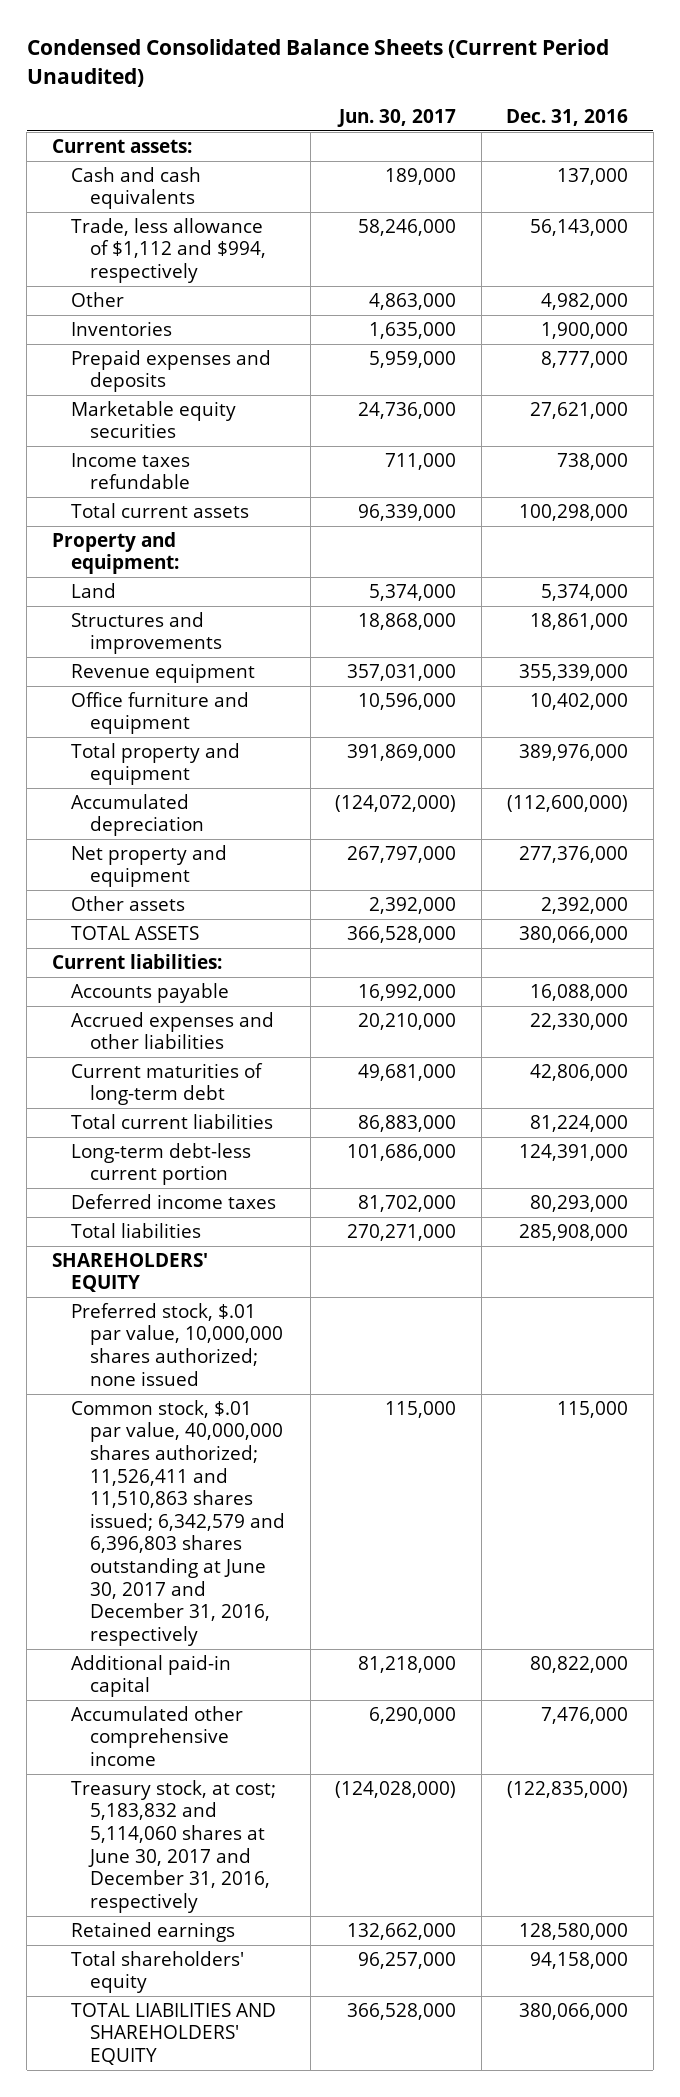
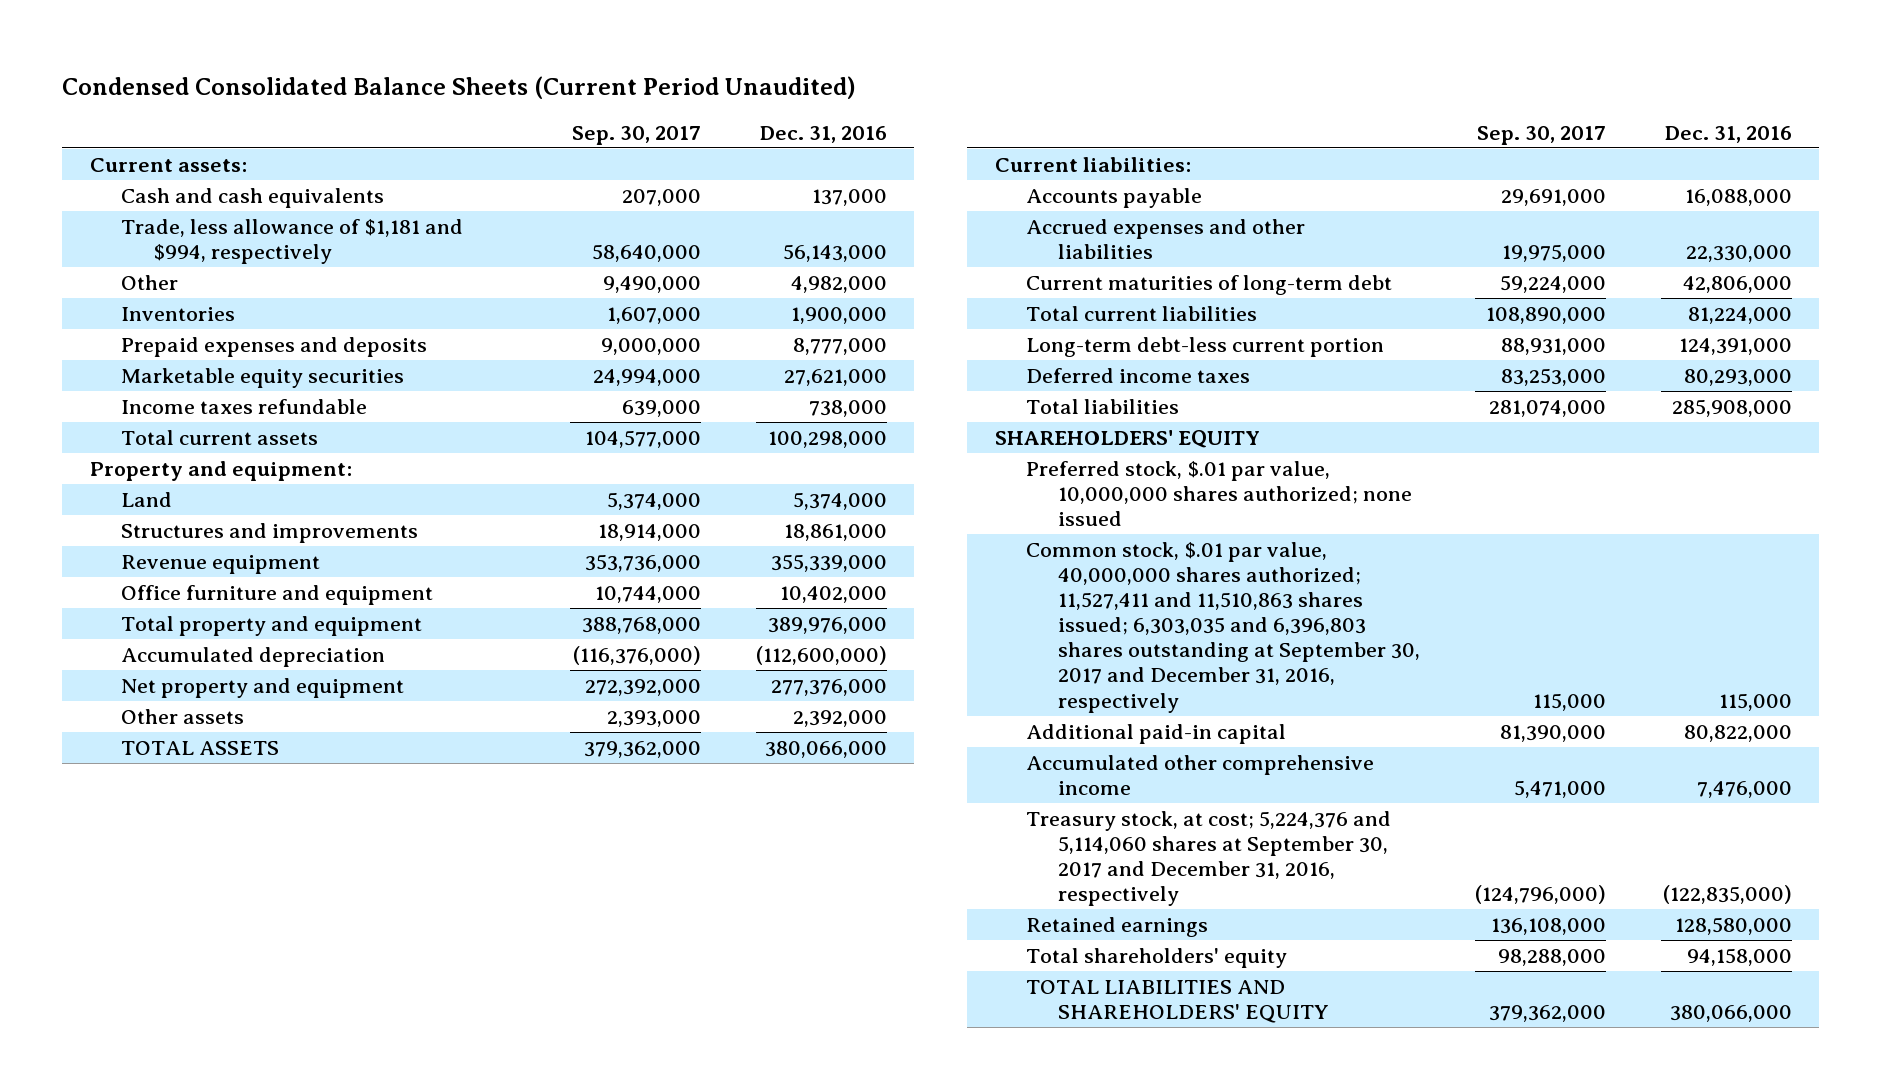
- | Jun. 30, 2017 | Dec. 31, 2016
+ | Sep. 30, 2017 | Dec. 31, 2016
- Trade, less allowance of $1,112 and $994, respectively | 58,246,000 | 56,143,000
+ Trade, less allowance of $1,181 and $994, respectively | 58,640,000 | 56,143,000
- Common stock, $.01 par value, 40,000,000 shares authorized; 11,526,411 and 11,510,863 shares issued; 6,342,579 and 6,396,803 shares outstanding at June 30, 2017 and December 31, 2016, respectively | 115,000 | 115,000
+ Common stock, $.01 par value, 40,000,000 shares authorized; 11,527,411 and 11,510,863 shares issued; 6,303,035 and 6,396,803 shares outstanding at September 30, 2017 and December 31, 2016, respectively | 115,000 | 115,000
- Treasury stock, at cost; 5,183,832 and 5,114,060 shares at June 30, 2017 and December 31, 2016, respectively | (124,028,000) | (122,835,000)
+ Treasury stock, at cost; 5,224,376 and 5,114,060 shares at September 30, 2017 and December 31, 2016, respectively | (124,796,000) | (122,835,000)

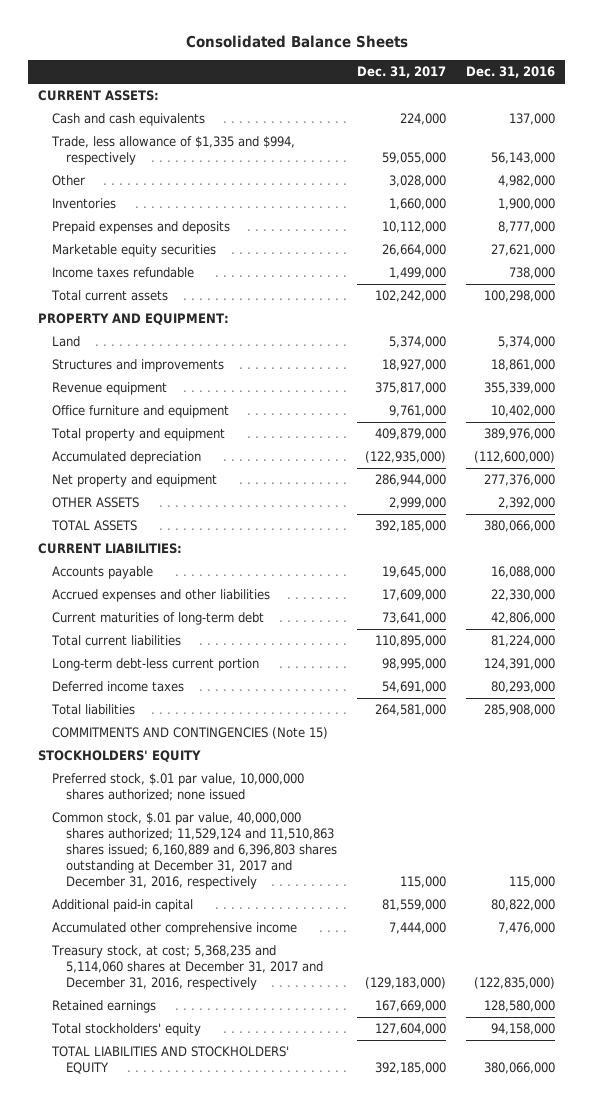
- Condensed Consolidated Balance Sheets (Current Period Unaudited)
+ Consolidated Balance Sheets
- | Sep. 30, 2017 | Dec. 31, 2016
+ | Dec. 31, 2017 | Dec. 31, 2016
- Current assets:
+ CURRENT ASSETS:
- Trade, less allowance of $1,181 and $994, respectively | 58,640,000 | 56,143,000
+ Trade, less allowance of $1,335 and $994, respectively | 59,055,000 | 56,143,000
- Property and equipment:
+ PROPERTY AND EQUIPMENT:
- Other assets | 2,393,000 | 2,392,000
+ OTHER ASSETS | 2,999,000 | 2,392,000
- Current liabilities:
+ CURRENT LIABILITIES:
- SHAREHOLDERS' EQUITY
+ COMMITMENTS AND CONTINGENCIES (Note 15)
+ STOCKHOLDERS' EQUITY
- Common stock, $.01 par value, 40,000,000 shares authorized; 11,527,411 and 11,510,863 shares issued; 6,303,035 and 6,396,803 shares outstanding at September 30, 2017 and December 31, 2016, respectively | 115,000 | 115,000
+ Common stock, $.01 par value, 40,000,000 shares authorized; 11,529,124 and 11,510,863 shares issued; 6,160,889 and 6,396,803 shares outstanding at December 31, 2017 and December 31, 2016, respectively | 115,000 | 115,000
- Treasury stock, at cost; 5,224,376 and 5,114,060 shares at September 30, 2017 and December 31, 2016, respectively | (124,796,000) | (122,835,000)
+ Treasury stock, at cost; 5,368,235 and 5,114,060 shares at December 31, 2017 and December 31, 2016, respectively | (129,183,000) | (122,835,000)
- Total shareholders' equity | 98,288,000 | 94,158,000
- TOTAL LIABILITIES AND SHAREHOLDERS' EQUITY | 379,362,000 | 380,066,000
+ Total stockholders' equity | 127,604,000 | 94,158,000
+ TOTAL LIABILITIES AND STOCKHOLDERS' EQUITY | 392,185,000 | 380,066,000

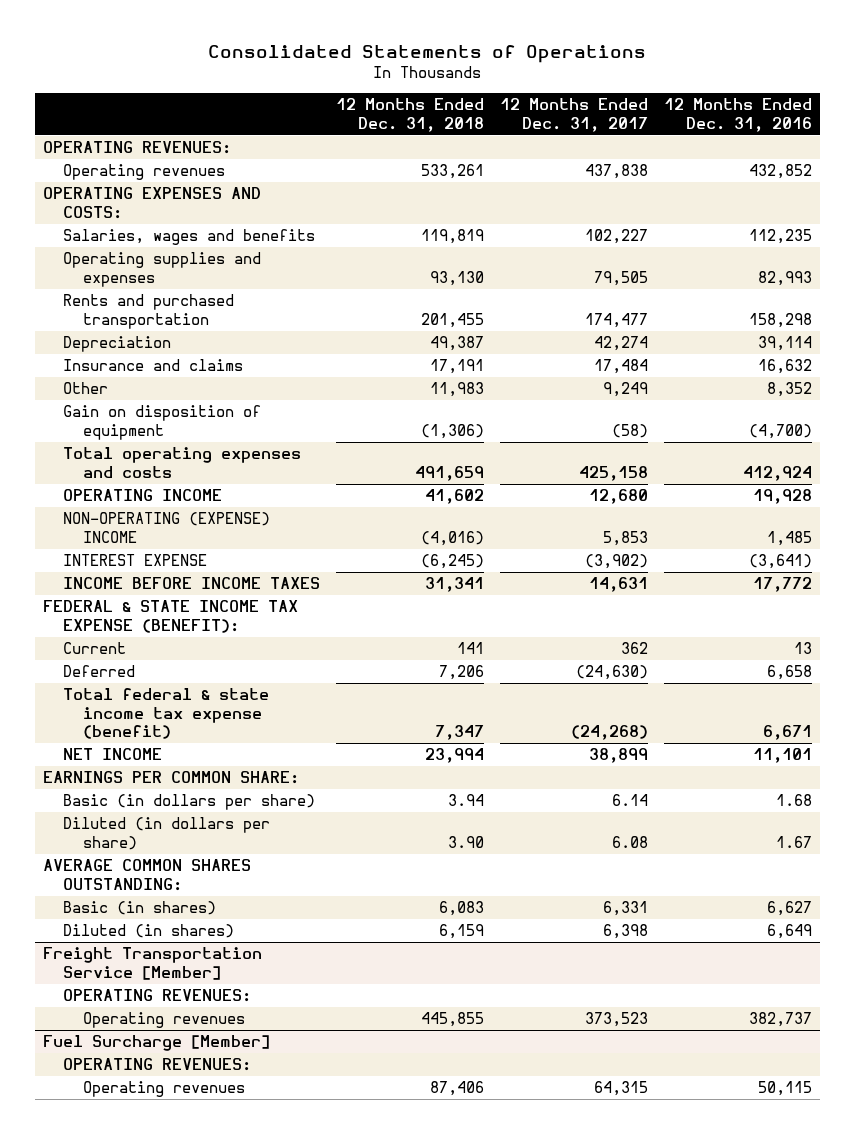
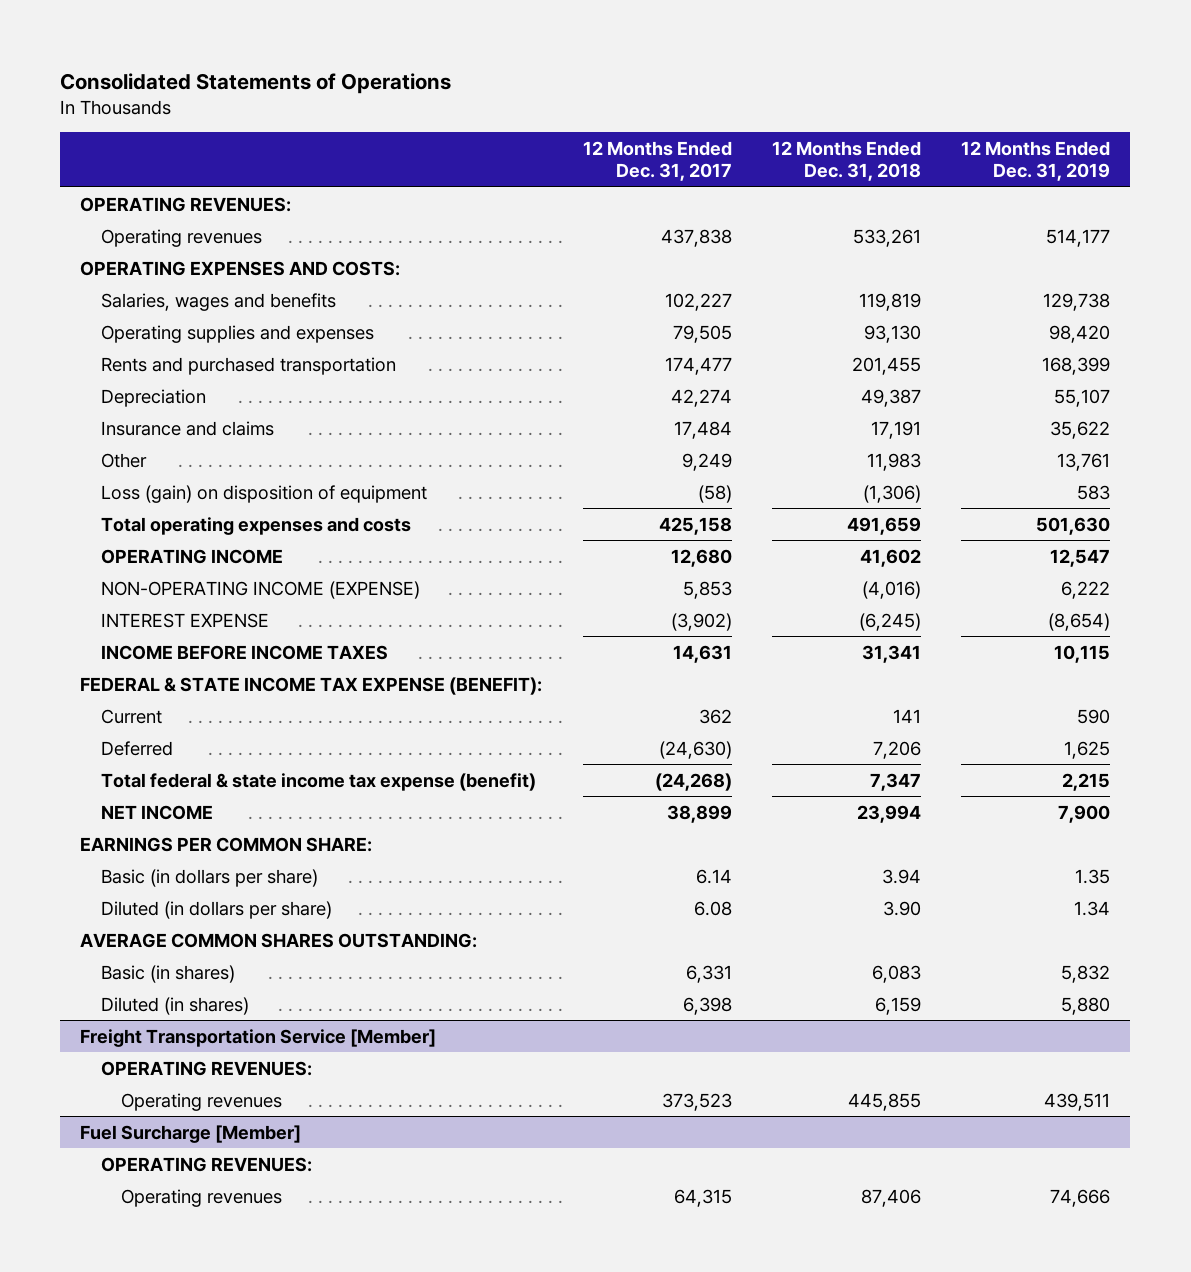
- | 12 Months Ended Dec. 31, 2018 | 12 Months Ended Dec. 31, 2017 | 12 Months Ended Dec. 31, 2016
+ | 12 Months Ended Dec. 31, 2017 | 12 Months Ended Dec. 31, 2018 | 12 Months Ended Dec. 31, 2019
- Gain on disposition of equipment | (1,306) | (58) | (4,700)
+ Loss (gain) on disposition of equipment | (58) | (1,306) | 583
- NON-OPERATING (EXPENSE) INCOME | (4,016) | 5,853 | 1,485
+ NON-OPERATING INCOME (EXPENSE) | 5,853 | (4,016) | 6,222

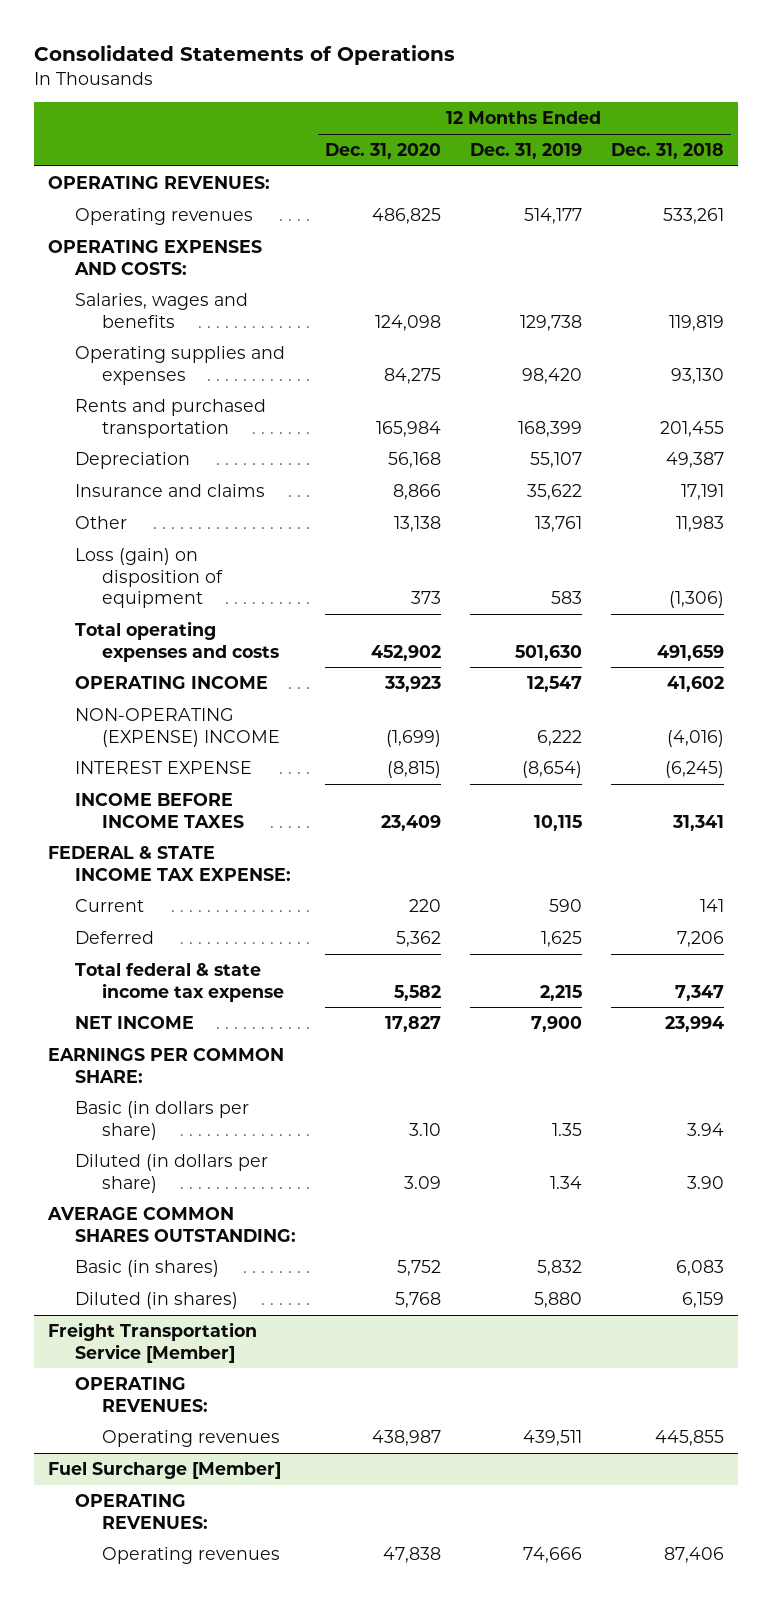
- | 12 Months Ended Dec. 31, 2017 | 12 Months Ended Dec. 31, 2018 | 12 Months Ended Dec. 31, 2019
+ | 12 Months Ended Dec. 31, 2020 | 12 Months Ended Dec. 31, 2019 | 12 Months Ended Dec. 31, 2018
- NON-OPERATING INCOME (EXPENSE) | 5,853 | (4,016) | 6,222
+ NON-OPERATING (EXPENSE) INCOME | (1,699) | 6,222 | (4,016)
- FEDERAL & STATE INCOME TAX EXPENSE (BENEFIT):
+ FEDERAL & STATE INCOME TAX EXPENSE:
- Total federal & state income tax expense (benefit) | (24,268) | 7,347 | 2,215
+ Total federal & state income tax expense | 5,582 | 2,215 | 7,347

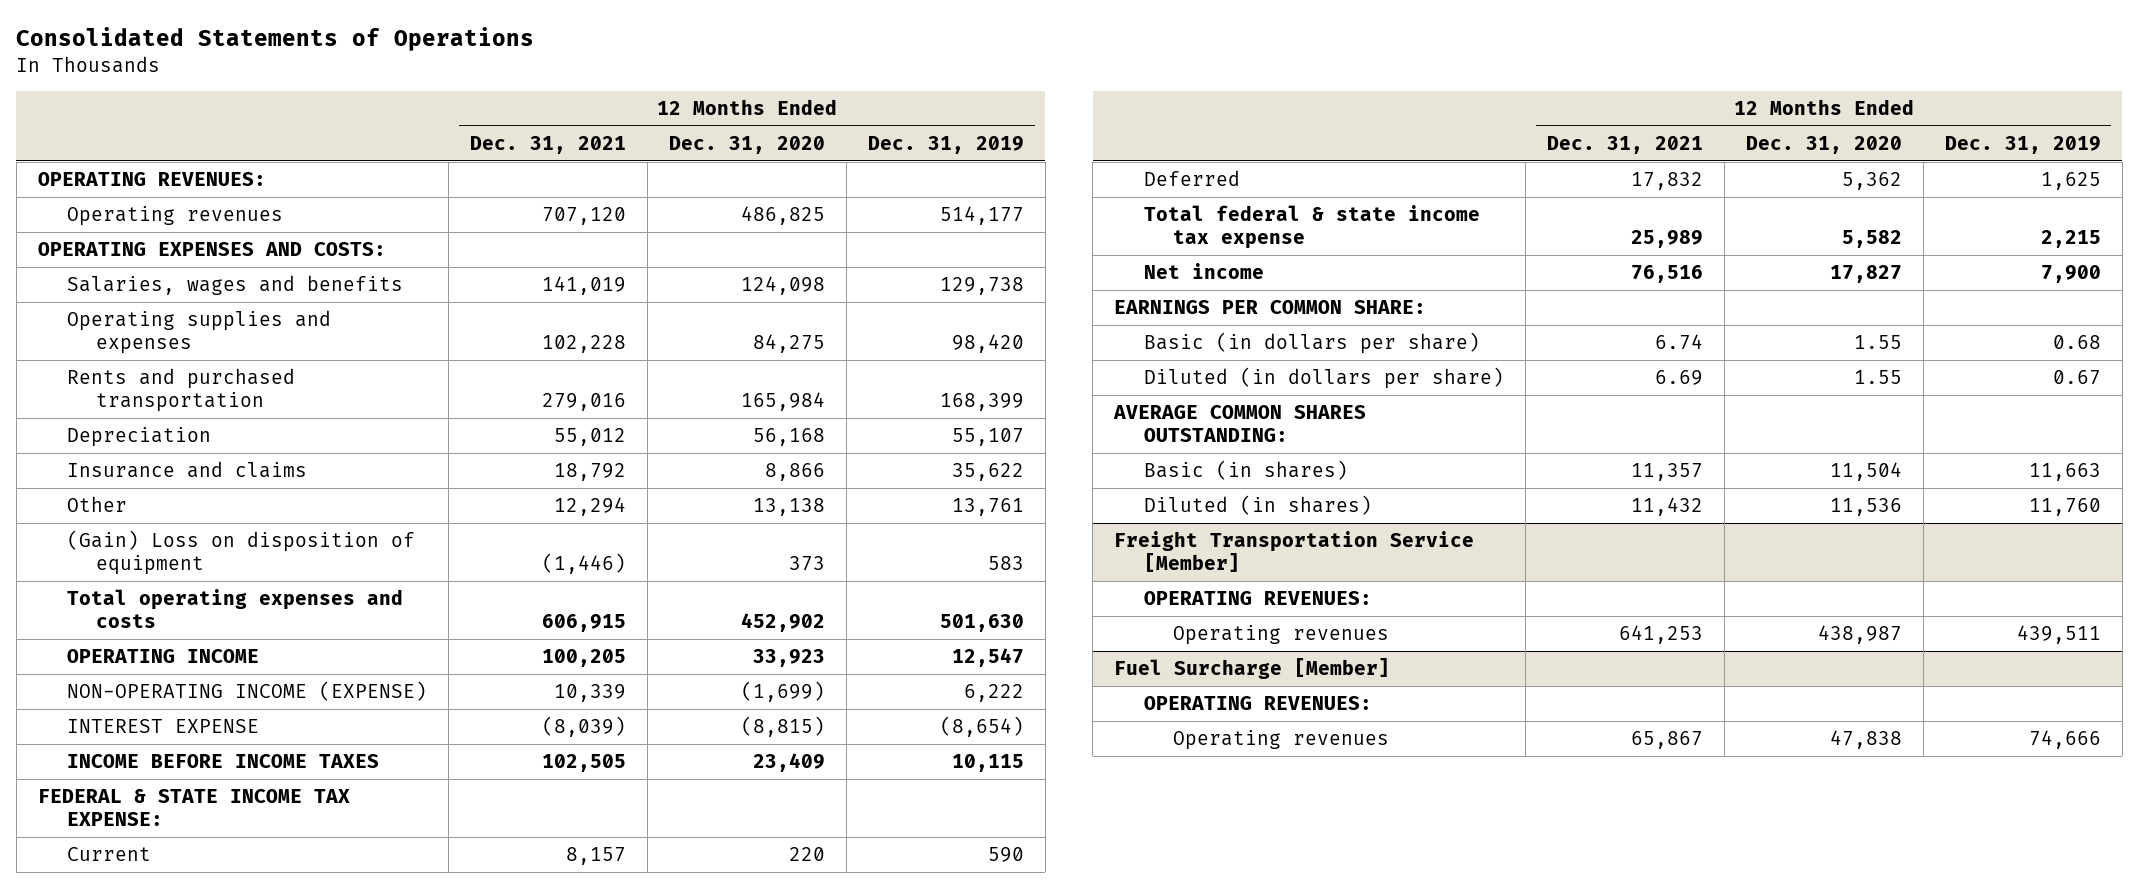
- | 12 Months Ended Dec. 31, 2020 | 12 Months Ended Dec. 31, 2019 | 12 Months Ended Dec. 31, 2018
+ | 12 Months Ended Dec. 31, 2021 | 12 Months Ended Dec. 31, 2020 | 12 Months Ended Dec. 31, 2019
- Loss (gain) on disposition of equipment | 373 | 583 | (1,306)
+ (Gain) Loss on disposition of equipment | (1,446) | 373 | 583
- NON-OPERATING (EXPENSE) INCOME | (1,699) | 6,222 | (4,016)
+ NON-OPERATING INCOME (EXPENSE) | 10,339 | (1,699) | 6,222
- NET INCOME | 17,827 | 7,900 | 23,994
+ Net income | 76,516 | 17,827 | 7,900
- Basic (in dollars per share) | 3.10 | 1.35 | 3.94
- Diluted (in dollars per share) | 3.09 | 1.34 | 3.90
+ Basic (in dollars per share) | 6.74 | 1.55 | 0.68
+ Diluted (in dollars per share) | 6.69 | 1.55 | 0.67
- Basic (in shares) | 5,752 | 5,832 | 6,083
- Diluted (in shares) | 5,768 | 5,880 | 6,159
+ Basic (in shares) | 11,357 | 11,504 | 11,663
+ Diluted (in shares) | 11,432 | 11,536 | 11,760

